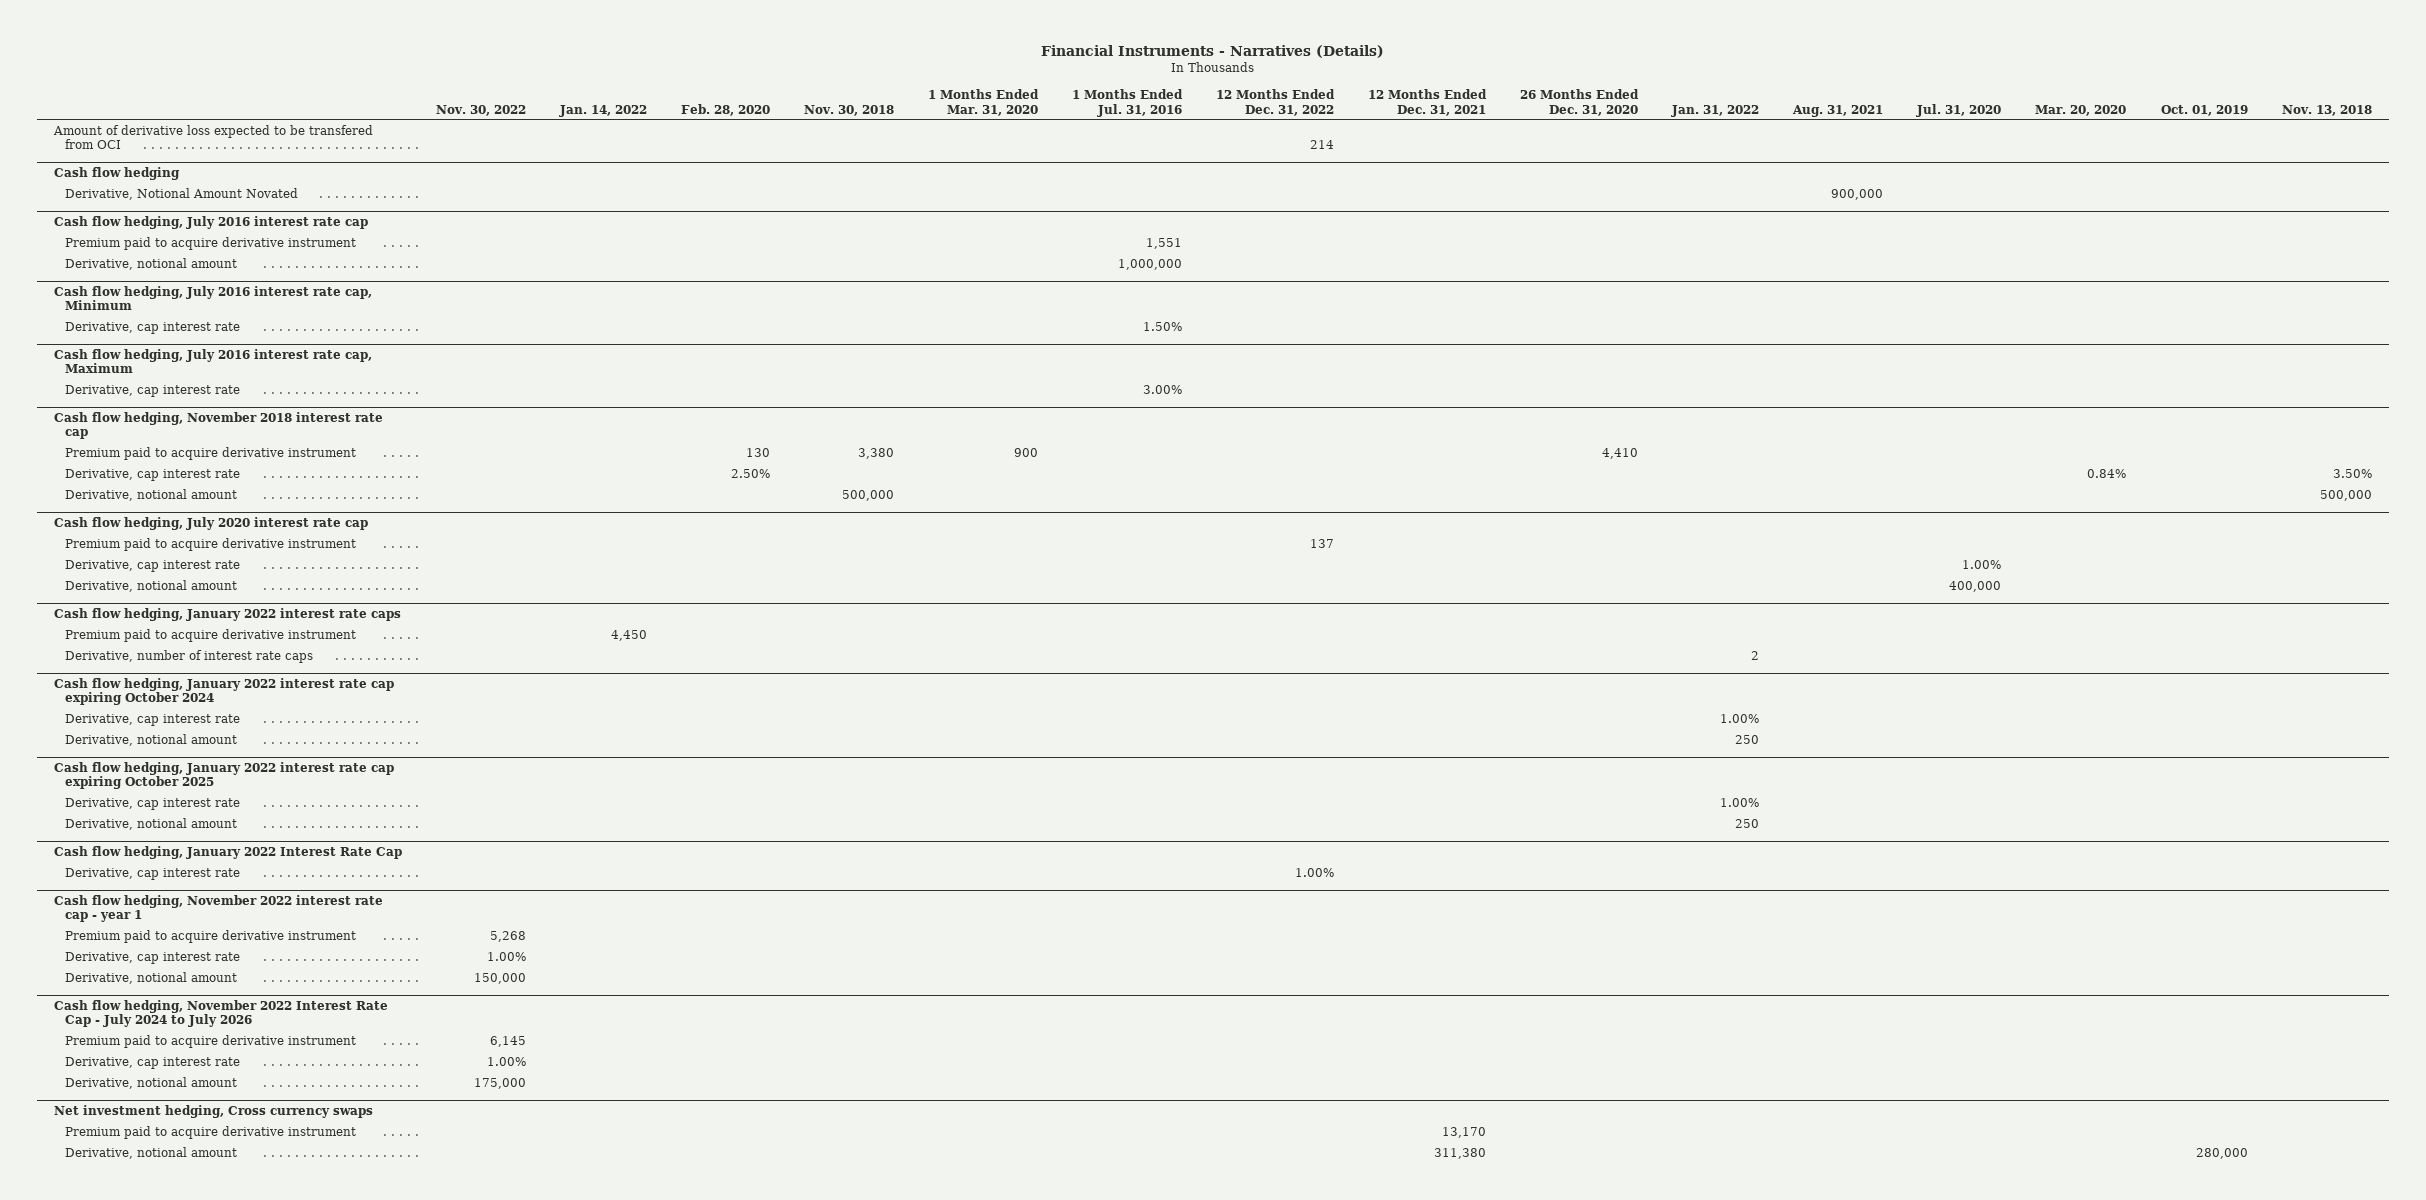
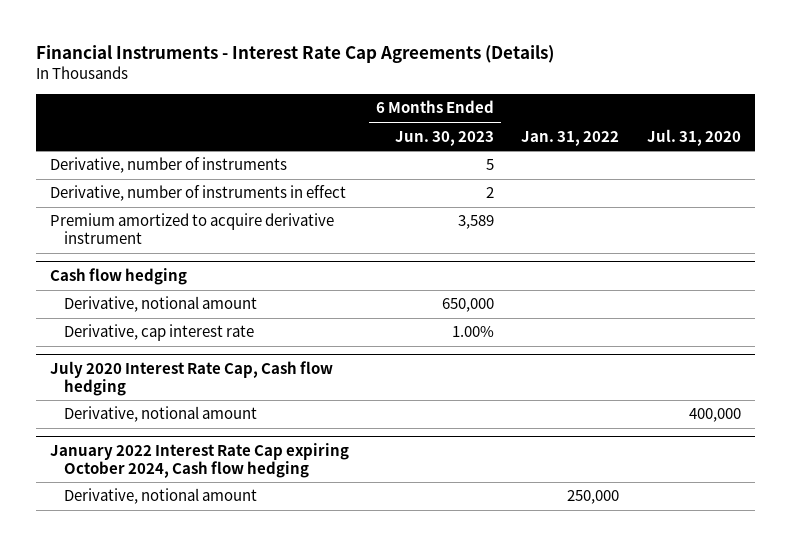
- Financial Instruments - Narratives (Details)
+ Financial Instruments - Interest Rate Cap Agreements (Details)
- | Nov. 30, 2022 | Jan. 14, 2022 | Feb. 28, 2020 | Nov. 30, 2018 | 1 Months Ended Mar. 31, 2020 | 1 Months Ended Jul. 31, 2016 | 12 Months Ended Dec. 31, 2022 | 12 Months Ended Dec. 31, 2021 | 26 Months Ended Dec. 31, 2020 | Jan. 31, 2022 | Aug. 31, 2021 | Jul. 31, 2020 | Mar. 20, 2020 | Oct. 01, 2019 | Nov. 13, 2018
+ | 6 Months Ended Jun. 30, 2023 | Jan. 31, 2022 | Jul. 31, 2020
- Amount of derivative loss expected to be transfered from OCI | | | | | | | 214 | | | | | | | |
+ Derivative, number of instruments | 5 | |
+ Derivative, number of instruments in effect | 2 | |
+ Premium amortized to acquire derivative instrument | 3,589 | |
@ Cash flow hedging
- Derivative, Notional Amount Novated | | | | | | | | | | | 900,000 | | | |
- Cash flow hedging, July 2016 interest rate cap
- Premium paid to acquire derivative instrument | | | | | | 1,551 | | | | | | | | |
- Derivative, notional amount | | | | | | 1,000,000 | | | | | | | | |
- Cash flow hedging, July 2016 interest rate cap, Minimum
- Derivative, cap interest rate | | | | | | 1.50% | | | | | | | | |
- Cash flow hedging, July 2016 interest rate cap, Maximum
- Derivative, cap interest rate | | | | | | 3.00% | | | | | | | | |
- Cash flow hedging, November 2018 interest rate cap
- Premium paid to acquire derivative instrument | | | 130 | 3,380 | 900 | | | | 4,410 | | | | | |
- Derivative, cap interest rate | | | 2.50% | | | | | | | | | | 0.84% | | 3.50%
- Derivative, notional amount | | | | 500,000 | | | | | | | | | | | 500,000
- Cash flow hedging, July 2020 interest rate cap
- Premium paid to acquire derivative instrument | | | | | | | 137 | | | | | | | |
- Derivative, cap interest rate | | | | | | | | | | | | 1.00% | | |
@ Cash flow hedging
+ Derivative, notional amount | 650,000 | |
+ Derivative, cap interest rate | 1.00% | |
+ July 2020 Interest Rate Cap, Cash flow hedging
- Cash flow hedging, January 2022 interest rate caps
- Premium paid to acquire derivative instrument | | 4,450 | | | | | | | | | | | | |
- Derivative, number of interest rate caps | | | | | | | | | | 2 | | | | |
- Cash flow hedging, January 2022 interest rate cap expiring October 2024
- Derivative, cap interest rate | | | | | | | | | | 1.00% | | | | |
- Derivative, notional amount | | | | | | | | | | 250 | | | | |
- Cash flow hedging, January 2022 interest rate cap expiring October 2025
- Derivative, cap interest rate | | | | | | | | | | 1.00% | | | | |
- Derivative, notional amount | | | | | | | | | | 250 | | | | |
- Cash flow hedging, January 2022 Interest Rate Cap
- Derivative, cap interest rate | | | | | | | 1.00% | | | | | | | |
- Cash flow hedging, November 2022 interest rate cap - year 1
- Premium paid to acquire derivative instrument | 5,268 | | | | | | | | | | | | | |
- Derivative, cap interest rate | 1.00% | | | | | | | | | | | | | |
- Derivative, notional amount | 150,000 | | | | | | | | | | | | | |
- Cash flow hedging, November 2022 Interest Rate Cap - July 2024 to July 2026
- Premium paid to acquire derivative instrument | 6,145 | | | | | | | | | | | | | |
- Derivative, cap interest rate | 1.00% | | | | | | | | | | | | | |
- Derivative, notional amount | 175,000 | | | | | | | | | | | | | |
- Net investment hedging, Cross currency swaps
- Premium paid to acquire derivative instrument | | | | | | | | 13,170 | | | | | | |
- Derivative, notional amount | | | | | | | | 311,380 | | | | | | 280,000 |
+ January 2022 Interest Rate Cap expiring October 2024, Cash flow hedging
+ Derivative, notional amount | | 250,000 |

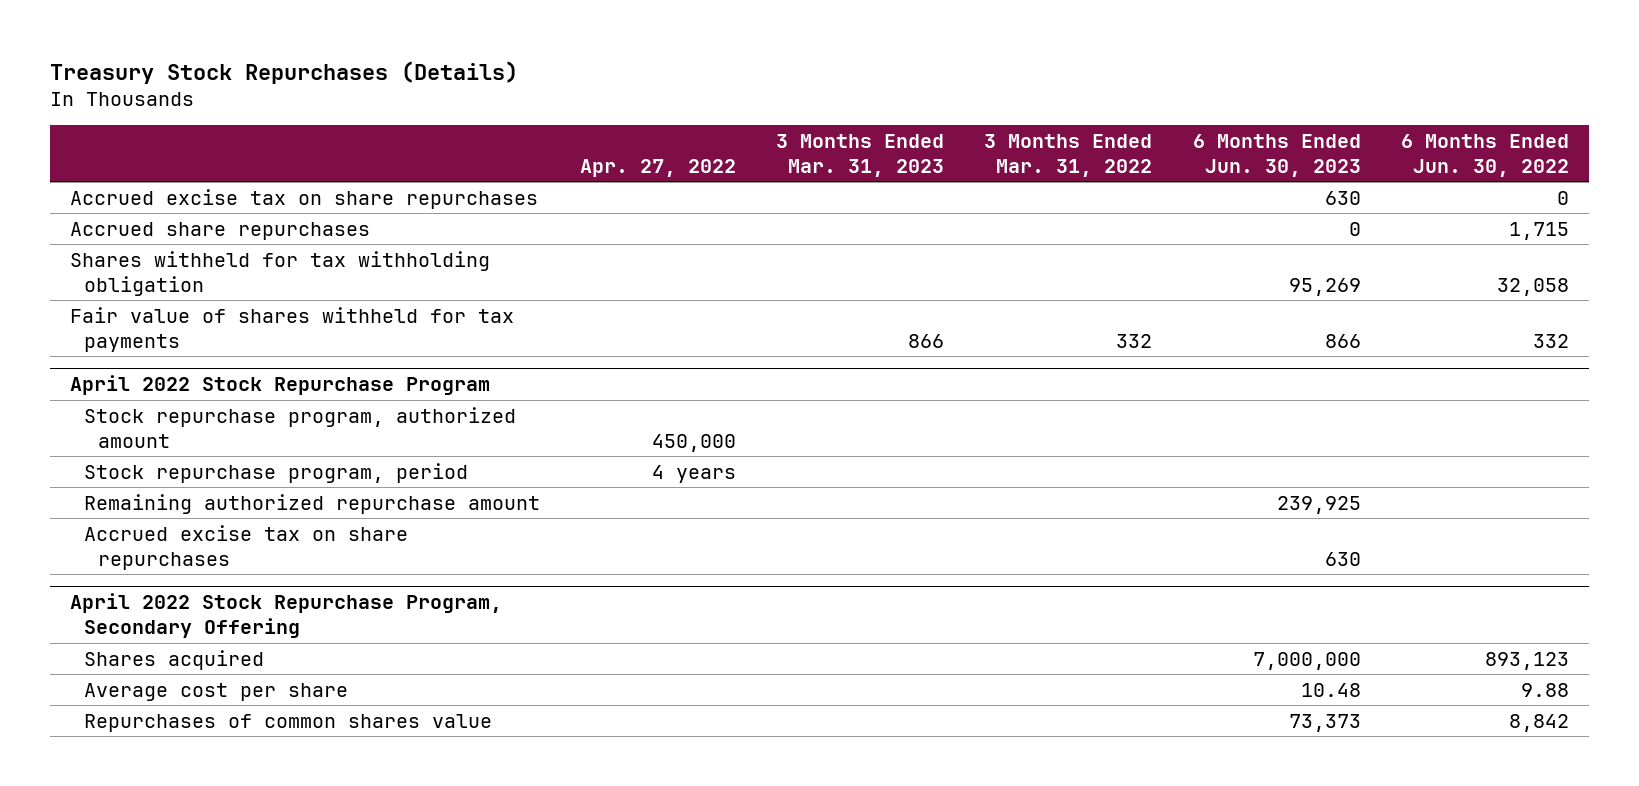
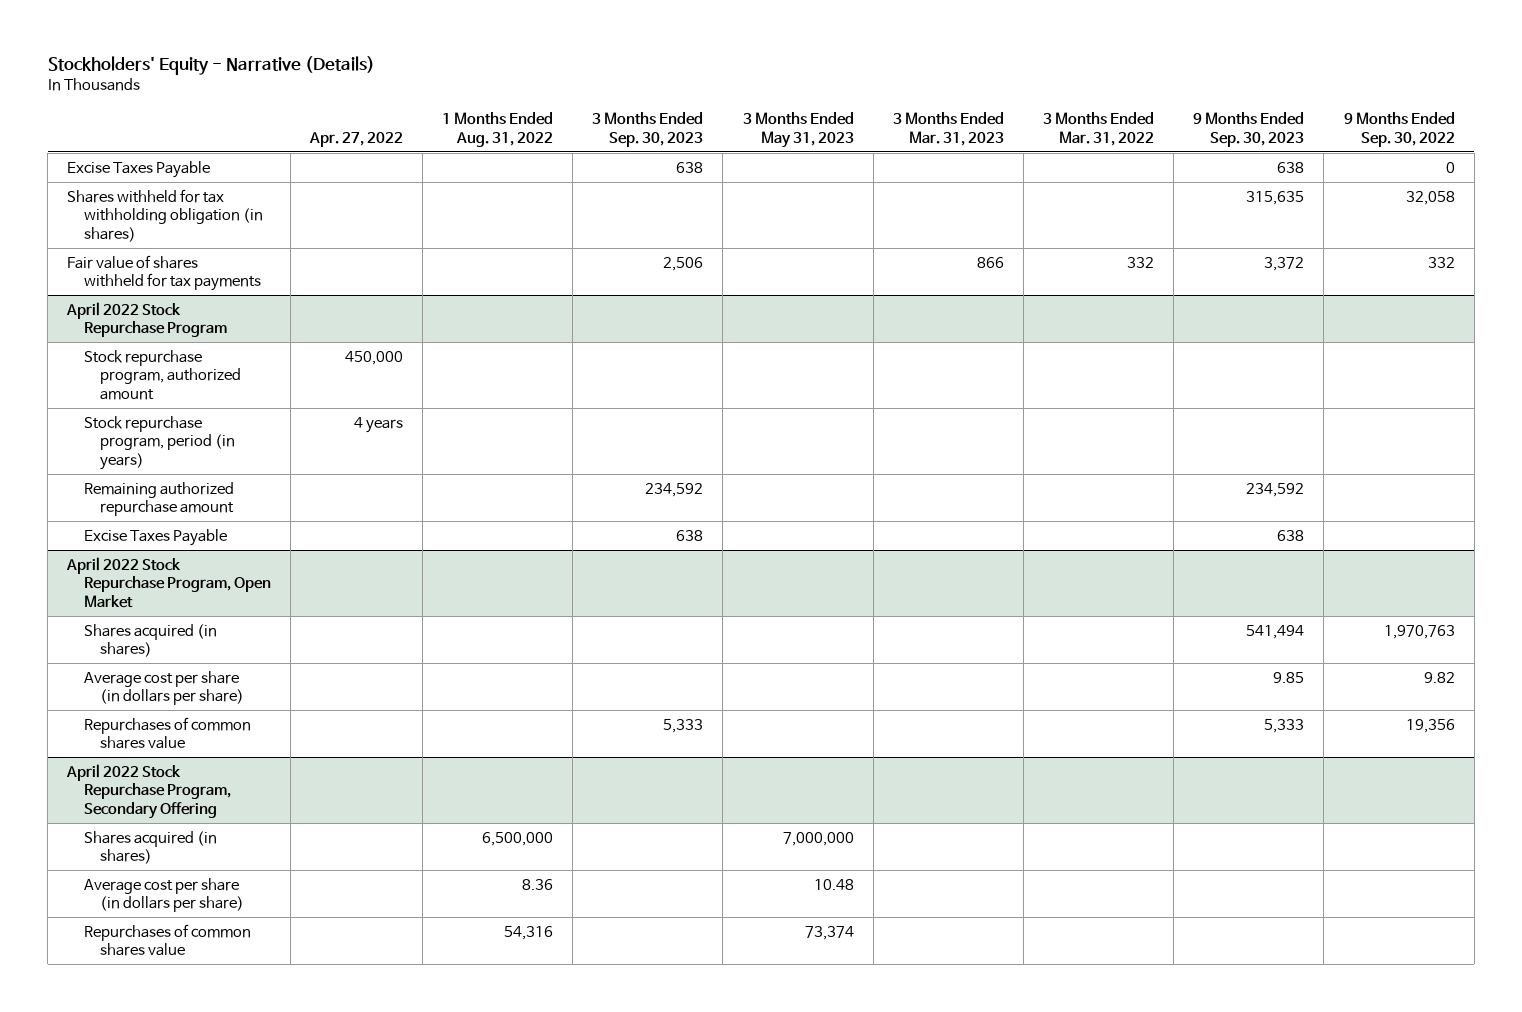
- Treasury Stock Repurchases (Details)
+ Stockholders' Equity - Narrative (Details)
- | Apr. 27, 2022 | 3 Months Ended Mar. 31, 2023 | 3 Months Ended Mar. 31, 2022 | 6 Months Ended Jun. 30, 2023 | 6 Months Ended Jun. 30, 2022
+ | Apr. 27, 2022 | 1 Months Ended Aug. 31, 2022 | 3 Months Ended Sep. 30, 2023 | 3 Months Ended May 31, 2023 | 3 Months Ended Mar. 31, 2023 | 3 Months Ended Mar. 31, 2022 | 9 Months Ended Sep. 30, 2023 | 9 Months Ended Sep. 30, 2022
- Accrued excise tax on share repurchases | | | | 630 | 0
- Accrued share repurchases | | | | 0 | 1,715
- Shares withheld for tax withholding obligation | | | | 95,269 | 32,058
+ Excise Taxes Payable | | | 638 | | | | 638 | 0
+ Shares withheld for tax withholding obligation (in shares) | | | | | | | 315,635 | 32,058
@ April 2022 Stock Repurchase Program
- Stock repurchase program, period | 4 years | | | |
+ Stock repurchase program, period (in years) | 4 years | | | | | | |
- Accrued excise tax on share repurchases | | | | 630 |
+ Excise Taxes Payable | | | 638 | | | | 638 |
+ April 2022 Stock Repurchase Program, Open Market
+ Shares acquired (in shares) | | | | | | | 541,494 | 1,970,763
+ Average cost per share (in dollars per share) | | | | | | | 9.85 | 9.82
+ Repurchases of common shares value | | | 5,333 | | | | 5,333 | 19,356
@ April 2022 Stock Repurchase Program, Secondary Offering
- Shares acquired | | | | 7,000,000 | 893,123
- Average cost per share | | | | 10.48 | 9.88
+ Shares acquired (in shares) | | 6,500,000 | | 7,000,000 | | | |
+ Average cost per share (in dollars per share) | | 8.36 | | 10.48 | | | |

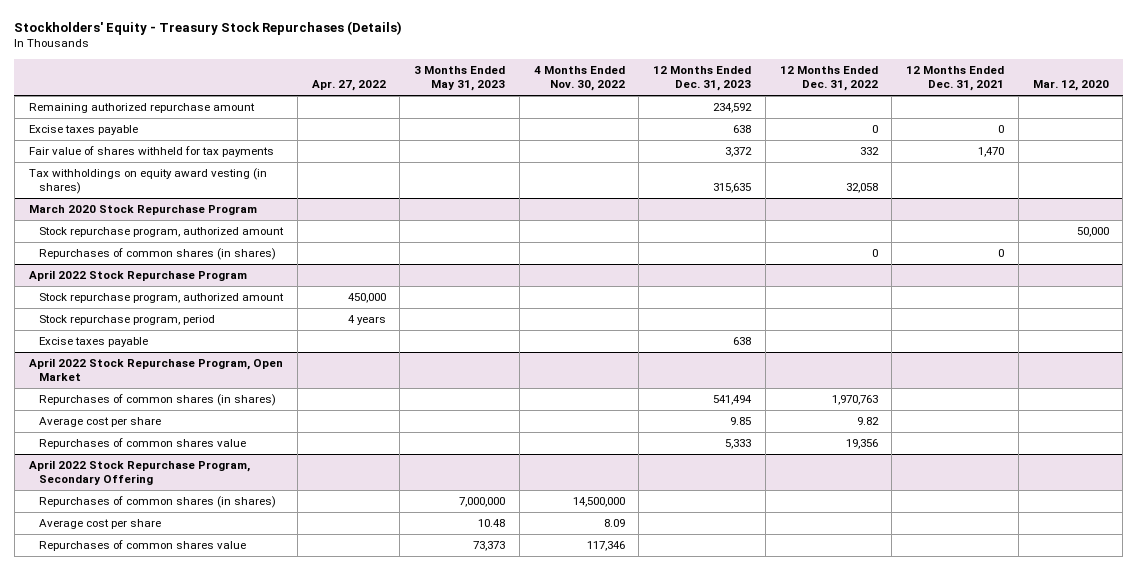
- Stockholders' Equity - Narrative (Details)
+ Stockholders' Equity - Treasury Stock Repurchases (Details)
- | Apr. 27, 2022 | 1 Months Ended Aug. 31, 2022 | 3 Months Ended Sep. 30, 2023 | 3 Months Ended May 31, 2023 | 3 Months Ended Mar. 31, 2023 | 3 Months Ended Mar. 31, 2022 | 9 Months Ended Sep. 30, 2023 | 9 Months Ended Sep. 30, 2022
+ | Apr. 27, 2022 | 3 Months Ended May 31, 2023 | 4 Months Ended Nov. 30, 2022 | 12 Months Ended Dec. 31, 2023 | 12 Months Ended Dec. 31, 2022 | 12 Months Ended Dec. 31, 2021 | Mar. 12, 2020
- Excise Taxes Payable | | | 638 | | | | 638 | 0
- Shares withheld for tax withholding obligation (in shares) | | | | | | | 315,635 | 32,058
+ Remaining authorized repurchase amount | | | | 234,592 | | |
+ Excise taxes payable | | | | 638 | 0 | 0 |
+ Tax withholdings on equity award vesting (in shares) | | | | 315,635 | 32,058 | |
+ March 2020 Stock Repurchase Program
+ Stock repurchase program, authorized amount | | | | | | | 50,000
+ Repurchases of common shares (in shares) | | | | | 0 | 0 |
@ April 2022 Stock Repurchase Program
- Stock repurchase program, period (in years) | 4 years | | | | | | |
- Remaining authorized repurchase amount | | | 234,592 | | | | 234,592 |
- Excise Taxes Payable | | | 638 | | | | 638 |
+ Stock repurchase program, period | 4 years | | | | | |
+ Excise taxes payable | | | | 638 | | |
@ April 2022 Stock Repurchase Program, Open Market
- Shares acquired (in shares) | | | | | | | 541,494 | 1,970,763
- Average cost per share (in dollars per share) | | | | | | | 9.85 | 9.82
+ Repurchases of common shares (in shares) | | | | 541,494 | 1,970,763 | |
+ Average cost per share | | | | 9.85 | 9.82 | |
@ April 2022 Stock Repurchase Program, Secondary Offering
- Shares acquired (in shares) | | 6,500,000 | | 7,000,000 | | | |
- Average cost per share (in dollars per share) | | 8.36 | | 10.48 | | | |
- Repurchases of common shares value | | 54,316 | | 73,374 | | | |
+ Repurchases of common shares (in shares) | | 7,000,000 | 14,500,000 | | | |
+ Average cost per share | | 10.48 | 8.09 | | | |
+ Repurchases of common shares value | | 73,373 | 117,346 | | | |

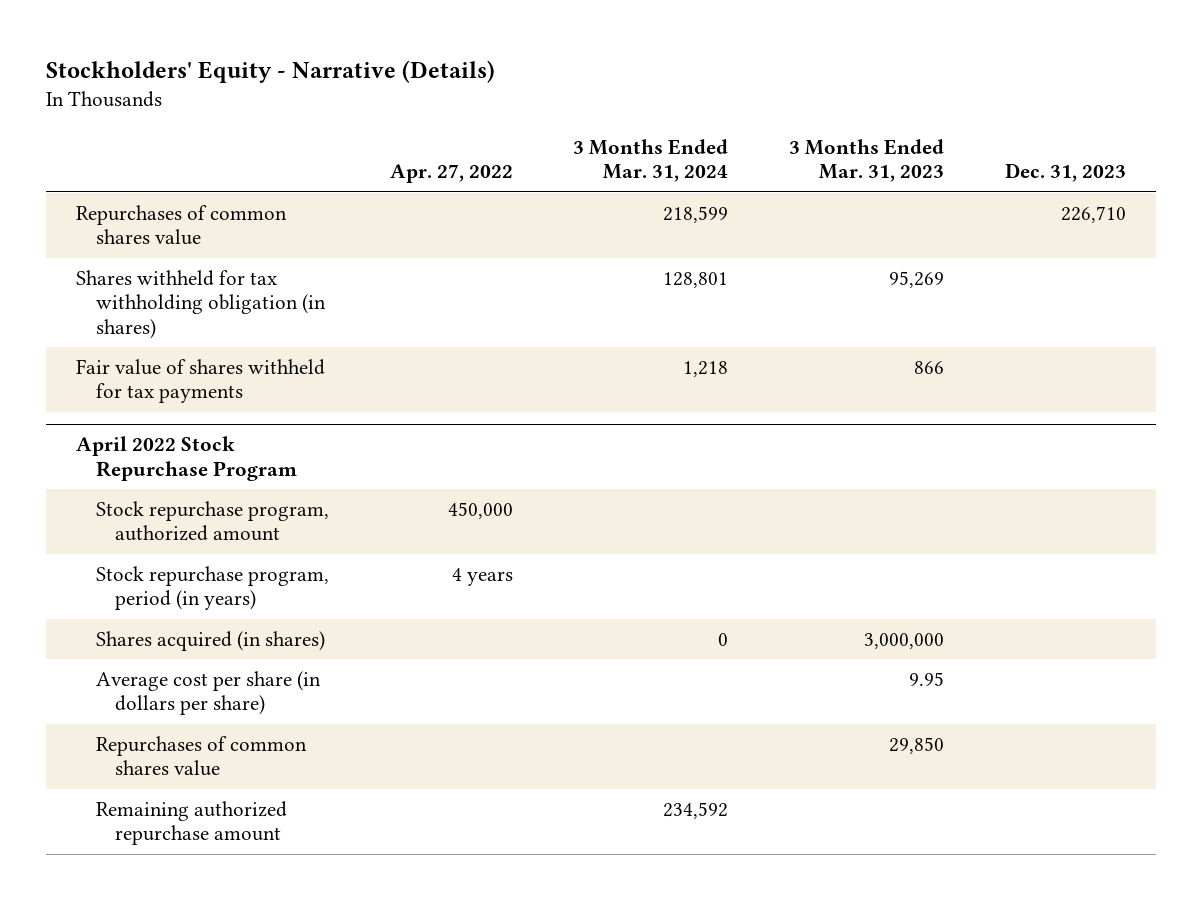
- Stockholders' Equity - Treasury Stock Repurchases (Details)
+ Stockholders' Equity - Narrative (Details)
- | Apr. 27, 2022 | 3 Months Ended May 31, 2023 | 4 Months Ended Nov. 30, 2022 | 12 Months Ended Dec. 31, 2023 | 12 Months Ended Dec. 31, 2022 | 12 Months Ended Dec. 31, 2021 | Mar. 12, 2020
+ | Apr. 27, 2022 | 3 Months Ended Mar. 31, 2024 | 3 Months Ended Mar. 31, 2023 | Dec. 31, 2023
- Remaining authorized repurchase amount | | | | 234,592 | | |
- Excise taxes payable | | | | 638 | 0 | 0 |
+ Repurchases of common shares value | | 218,599 | | 226,710
+ Shares withheld for tax withholding obligation (in shares) | | 128,801 | 95,269 |
- Tax withholdings on equity award vesting (in shares) | | | | 315,635 | 32,058 | |
- March 2020 Stock Repurchase Program
- Stock repurchase program, authorized amount | | | | | | | 50,000
- Repurchases of common shares (in shares) | | | | | 0 | 0 |
@ April 2022 Stock Repurchase Program
- Stock repurchase program, period | 4 years | | | | | |
- Excise taxes payable | | | | 638 | | |
- April 2022 Stock Repurchase Program, Open Market
- Repurchases of common shares (in shares) | | | | 541,494 | 1,970,763 | |
- Average cost per share | | | | 9.85 | 9.82 | |
- Repurchases of common shares value | | | | 5,333 | 19,356 | |
- April 2022 Stock Repurchase Program, Secondary Offering
- Repurchases of common shares (in shares) | | 7,000,000 | 14,500,000 | | | |
- Average cost per share | | 10.48 | 8.09 | | | |
- Repurchases of common shares value | | 73,373 | 117,346 | | | |
@ April 2022 Stock Repurchase Program
+ Stock repurchase program, period (in years) | 4 years | | |
+ Shares acquired (in shares) | | 0 | 3,000,000 |
+ Average cost per share (in dollars per share) | | | 9.95 |
+ Repurchases of common shares value | | | 29,850 |
+ Remaining authorized repurchase amount | | 234,592 | |

